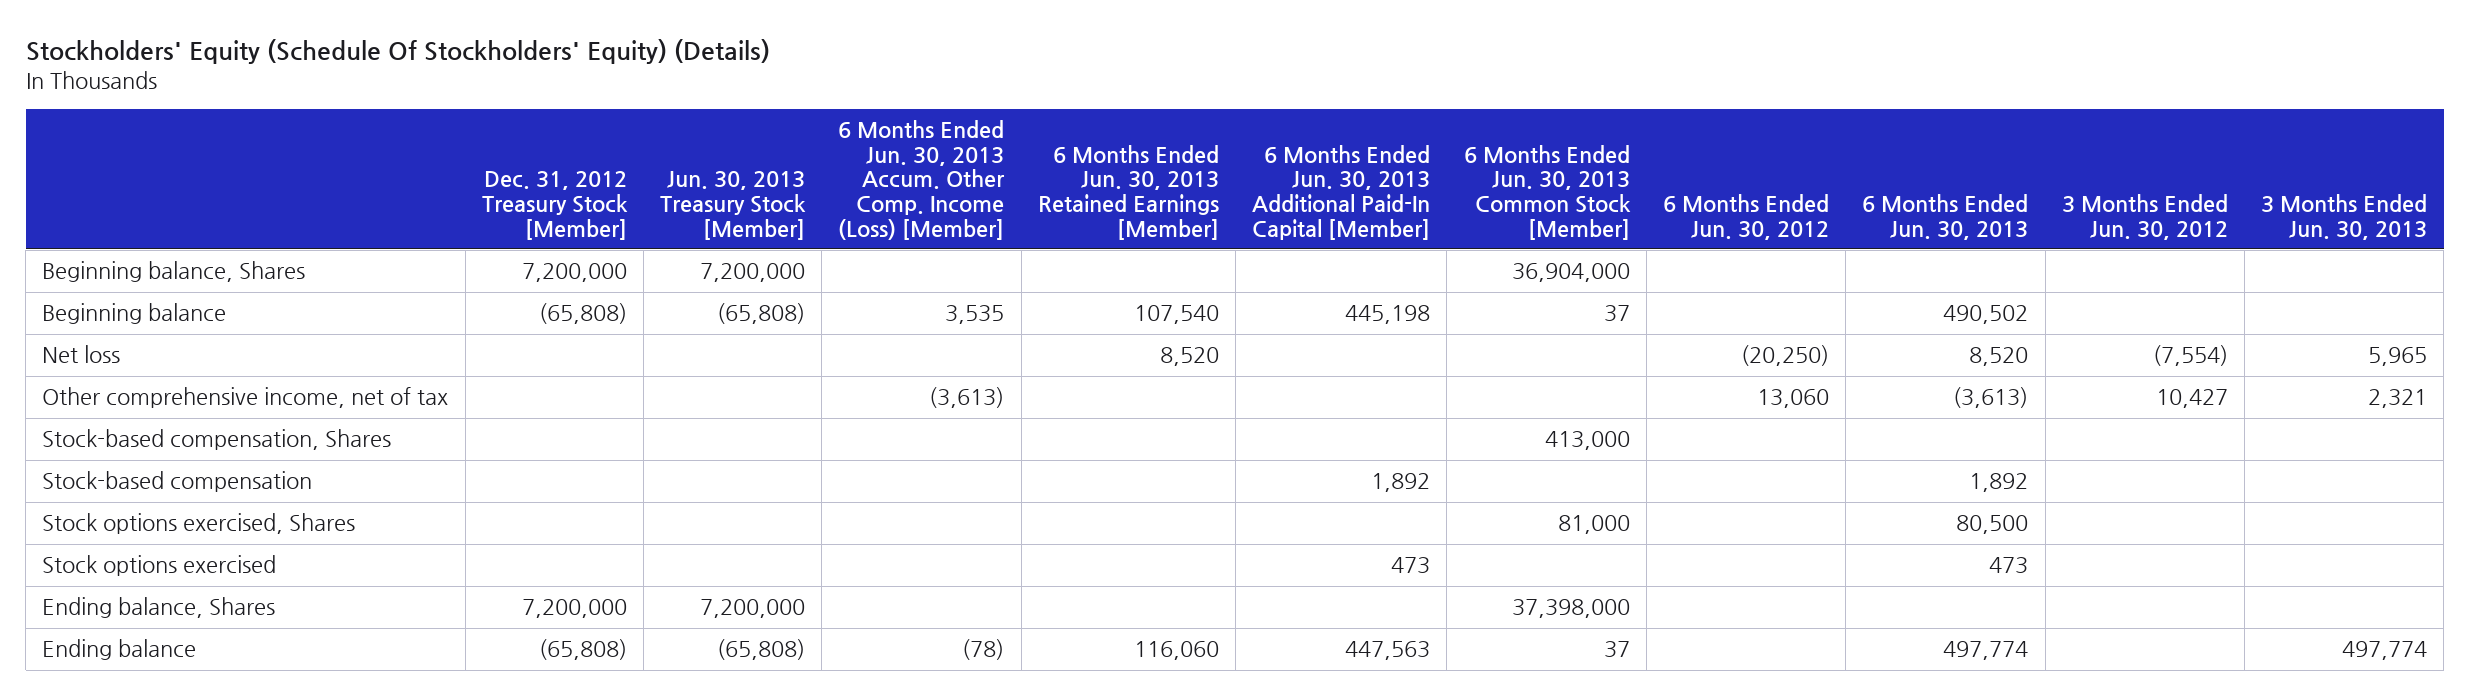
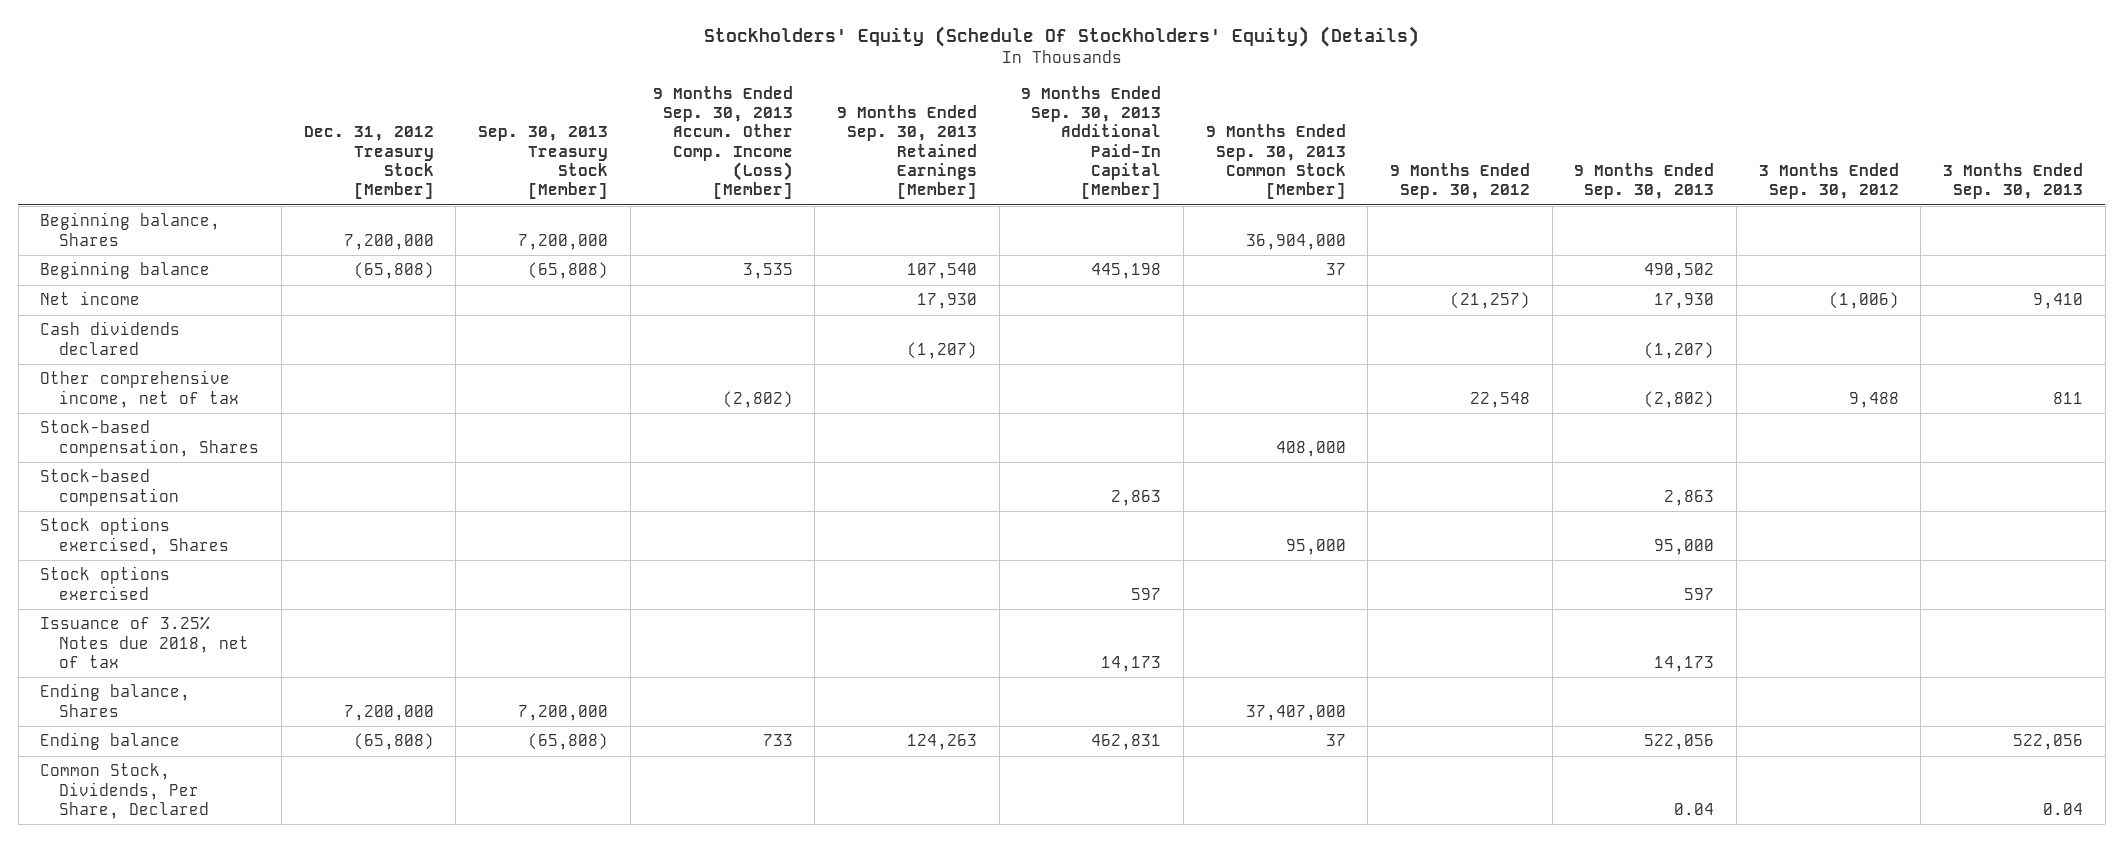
- | Dec. 31, 2012 Treasury Stock [Member] | Jun. 30, 2013 Treasury Stock [Member] | 6 Months Ended Jun. 30, 2013 Accum. Other Comp. Income (Loss) [Member] | 6 Months Ended Jun. 30, 2013 Retained Earnings [Member] | 6 Months Ended Jun. 30, 2013 Additional Paid-In Capital [Member] | 6 Months Ended Jun. 30, 2013 Common Stock [Member] | 6 Months Ended Jun. 30, 2012 | 6 Months Ended Jun. 30, 2013 | 3 Months Ended Jun. 30, 2012 | 3 Months Ended Jun. 30, 2013
+ | Dec. 31, 2012 Treasury Stock [Member] | Sep. 30, 2013 Treasury Stock [Member] | 9 Months Ended Sep. 30, 2013 Accum. Other Comp. Income (Loss) [Member] | 9 Months Ended Sep. 30, 2013 Retained Earnings [Member] | 9 Months Ended Sep. 30, 2013 Additional Paid-In Capital [Member] | 9 Months Ended Sep. 30, 2013 Common Stock [Member] | 9 Months Ended Sep. 30, 2012 | 9 Months Ended Sep. 30, 2013 | 3 Months Ended Sep. 30, 2012 | 3 Months Ended Sep. 30, 2013
- Net loss | | | | 8,520 | | | (20,250) | 8,520 | (7,554) | 5,965
+ Net income | | | | 17,930 | | | (21,257) | 17,930 | (1,006) | 9,410
+ Cash dividends declared | | | | (1,207) | | | | (1,207) | |
+ Issuance of 3.25% Notes due 2018, net of tax | | | | | 14,173 | | | 14,173 | |
+ Common Stock, Dividends, Per Share, Declared | | | | | | | | 0.04 | | 0.04

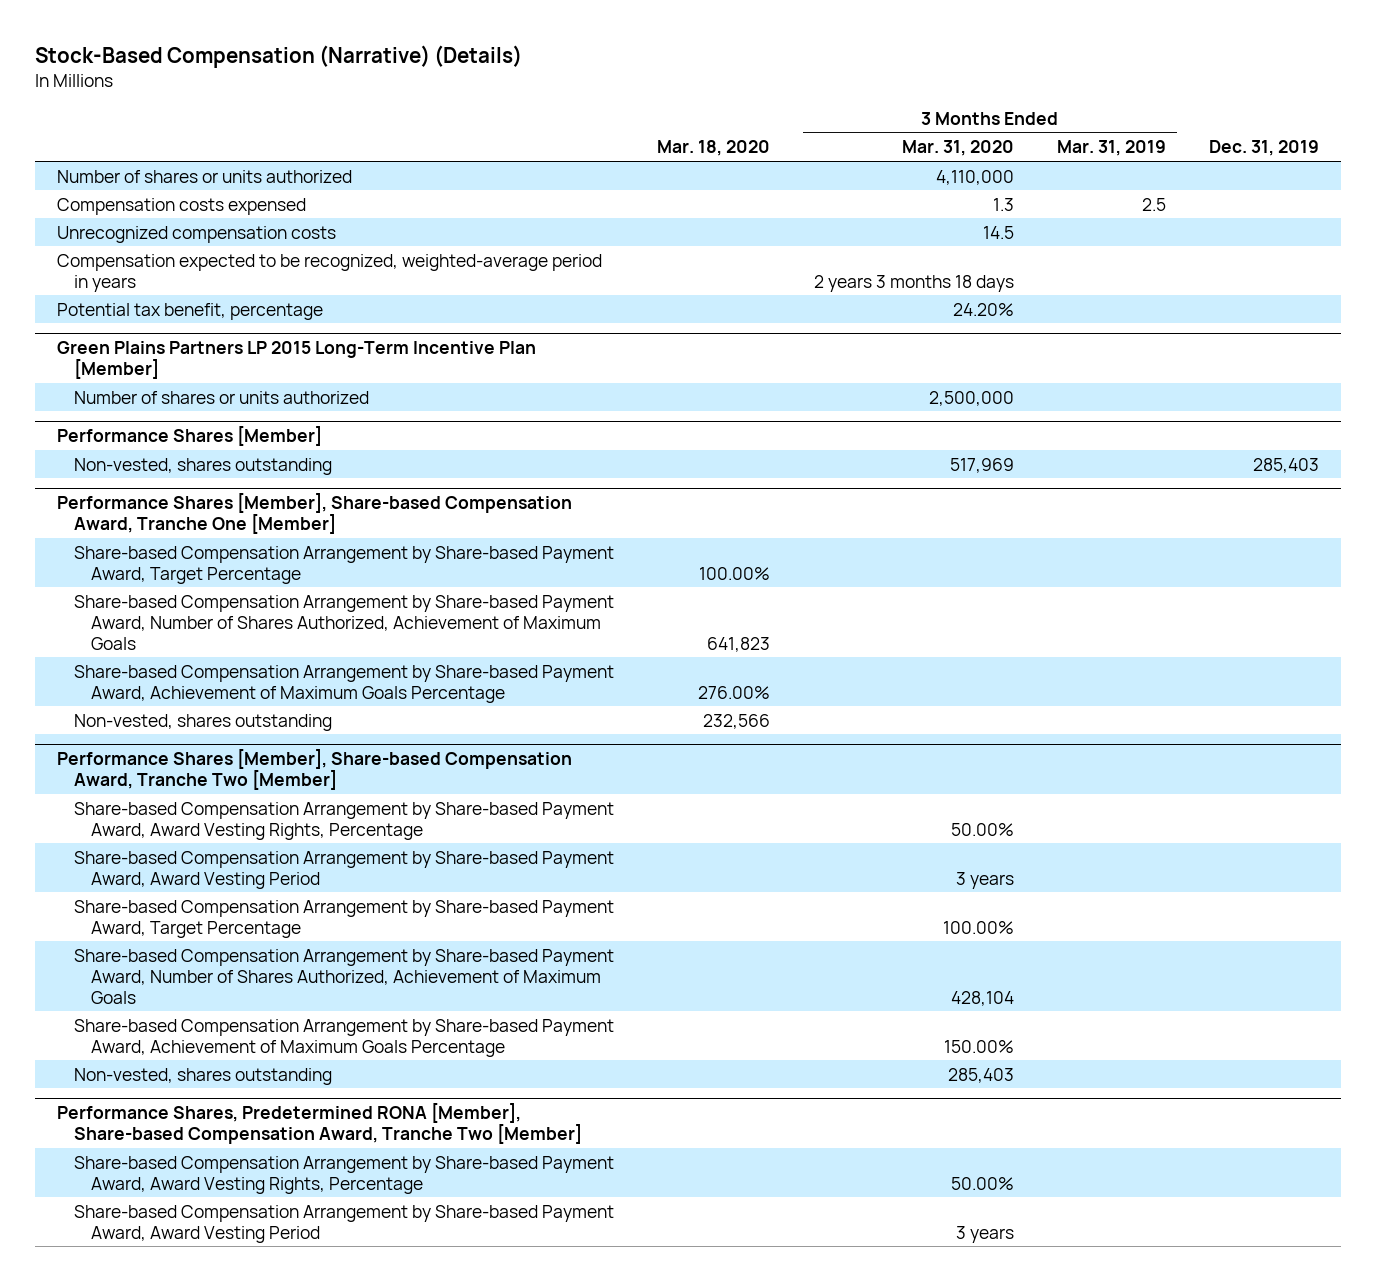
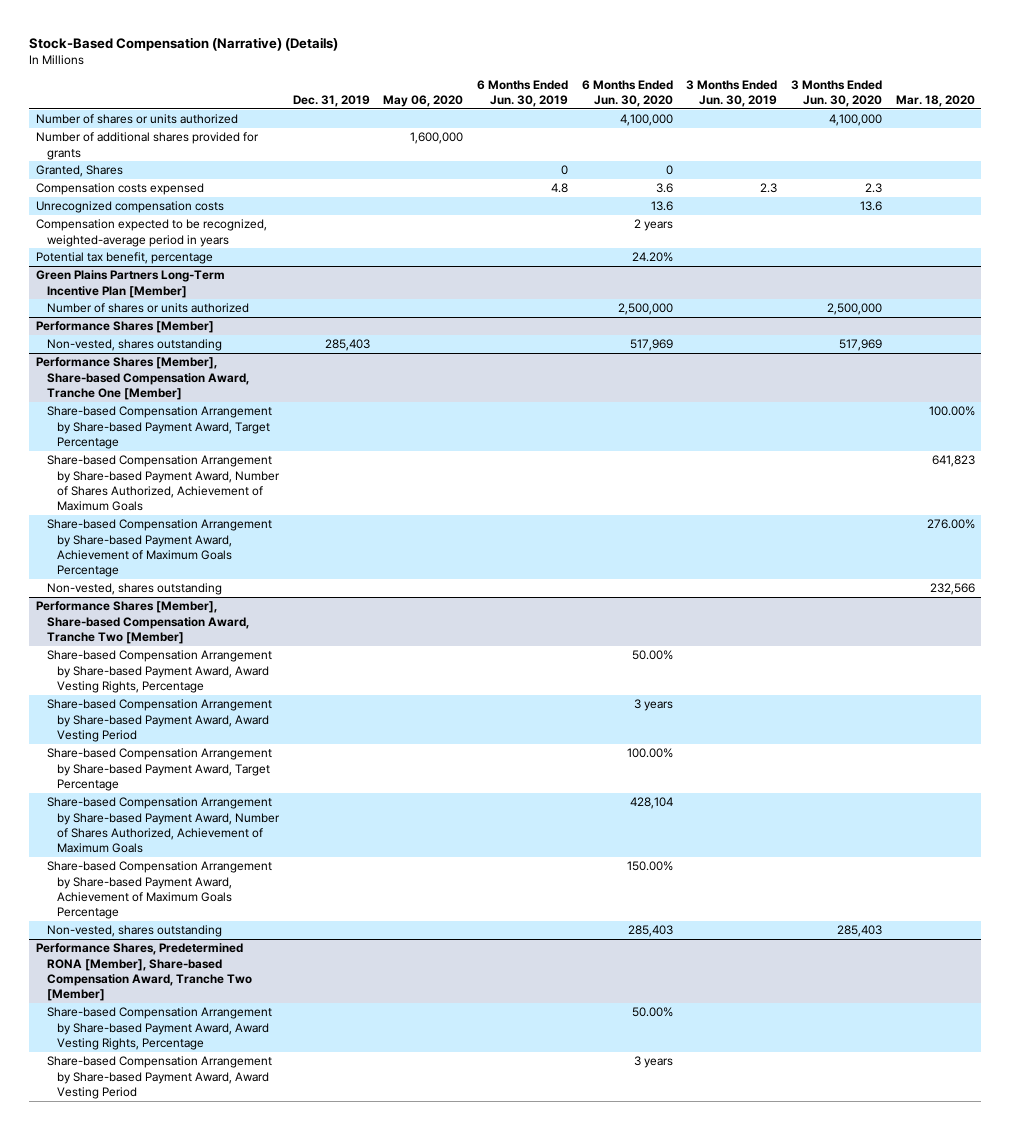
- | Mar. 18, 2020 | 3 Months Ended Mar. 31, 2020 | 3 Months Ended Mar. 31, 2019 | Dec. 31, 2019
+ | Dec. 31, 2019 | May 06, 2020 | 6 Months Ended Jun. 30, 2019 | 6 Months Ended Jun. 30, 2020 | 3 Months Ended Jun. 30, 2019 | 3 Months Ended Jun. 30, 2020 | Mar. 18, 2020
+ Number of additional shares provided for grants | | 1,600,000 | | | | |
+ Granted, Shares | | | 0 | 0 | | |
- Green Plains Partners LP 2015 Long-Term Incentive Plan [Member]
+ Green Plains Partners Long-Term Incentive Plan [Member]

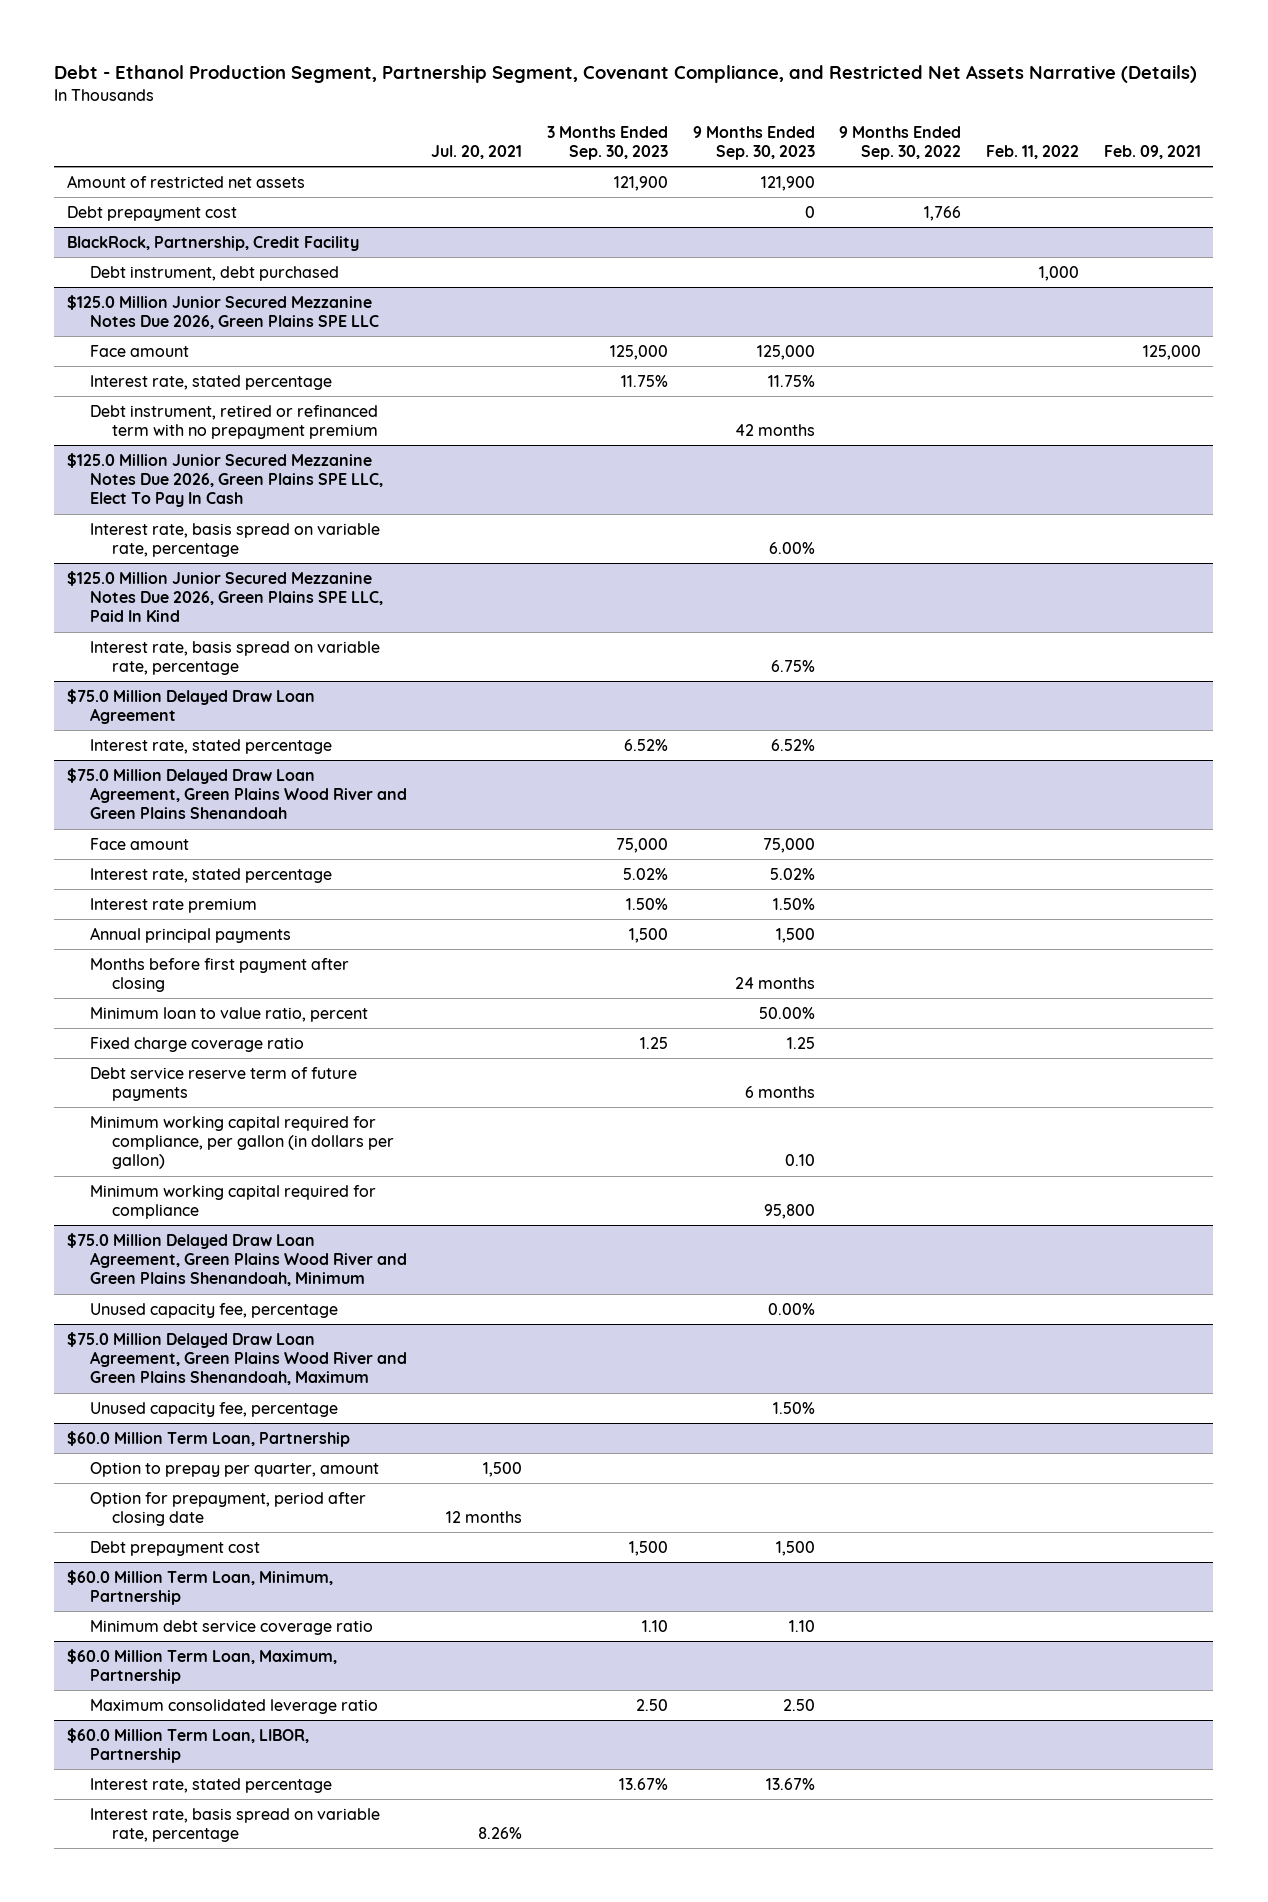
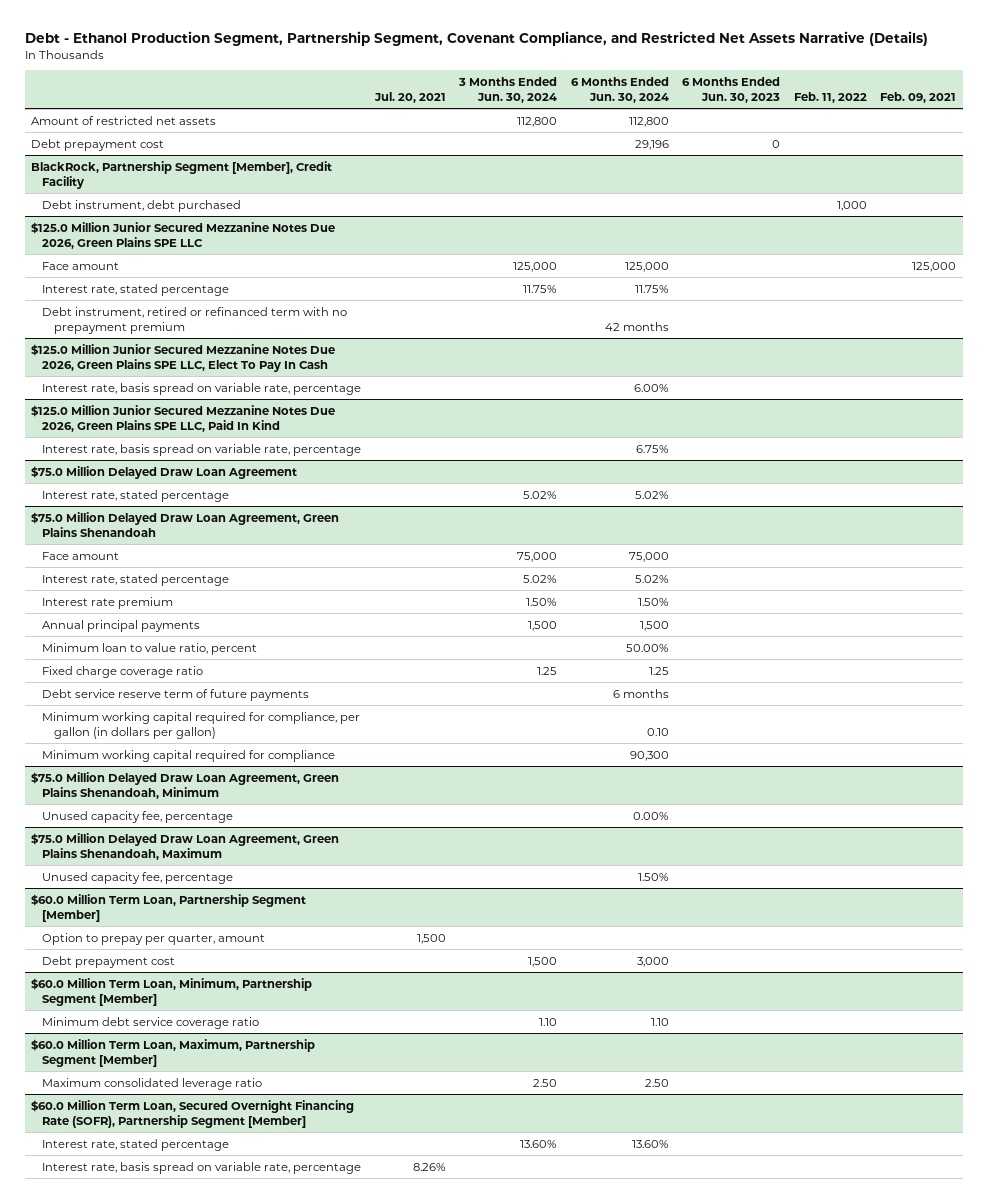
- | Jul. 20, 2021 | 3 Months Ended Sep. 30, 2023 | 9 Months Ended Sep. 30, 2023 | 9 Months Ended Sep. 30, 2022 | Feb. 11, 2022 | Feb. 09, 2021
+ | Jul. 20, 2021 | 3 Months Ended Jun. 30, 2024 | 6 Months Ended Jun. 30, 2024 | 6 Months Ended Jun. 30, 2023 | Feb. 11, 2022 | Feb. 09, 2021
- BlackRock, Partnership, Credit Facility
+ BlackRock, Partnership Segment [Member], Credit Facility
- $75.0 Million Delayed Draw Loan Agreement, Green Plains Wood River and Green Plains Shenandoah
+ $75.0 Million Delayed Draw Loan Agreement, Green Plains Shenandoah
- Months before first payment after closing | | | 24 months | | |
- $75.0 Million Delayed Draw Loan Agreement, Green Plains Wood River and Green Plains Shenandoah, Minimum
+ $75.0 Million Delayed Draw Loan Agreement, Green Plains Shenandoah, Minimum
- $75.0 Million Delayed Draw Loan Agreement, Green Plains Wood River and Green Plains Shenandoah, Maximum
+ $75.0 Million Delayed Draw Loan Agreement, Green Plains Shenandoah, Maximum
- $60.0 Million Term Loan, Partnership
+ $60.0 Million Term Loan, Partnership Segment [Member]
- Option for prepayment, period after closing date | 12 months | | | | |
- $60.0 Million Term Loan, Minimum, Partnership
+ $60.0 Million Term Loan, Minimum, Partnership Segment [Member]
- $60.0 Million Term Loan, Maximum, Partnership
+ $60.0 Million Term Loan, Maximum, Partnership Segment [Member]
- $60.0 Million Term Loan, LIBOR, Partnership
+ $60.0 Million Term Loan, Secured Overnight Financing Rate (SOFR), Partnership Segment [Member]

